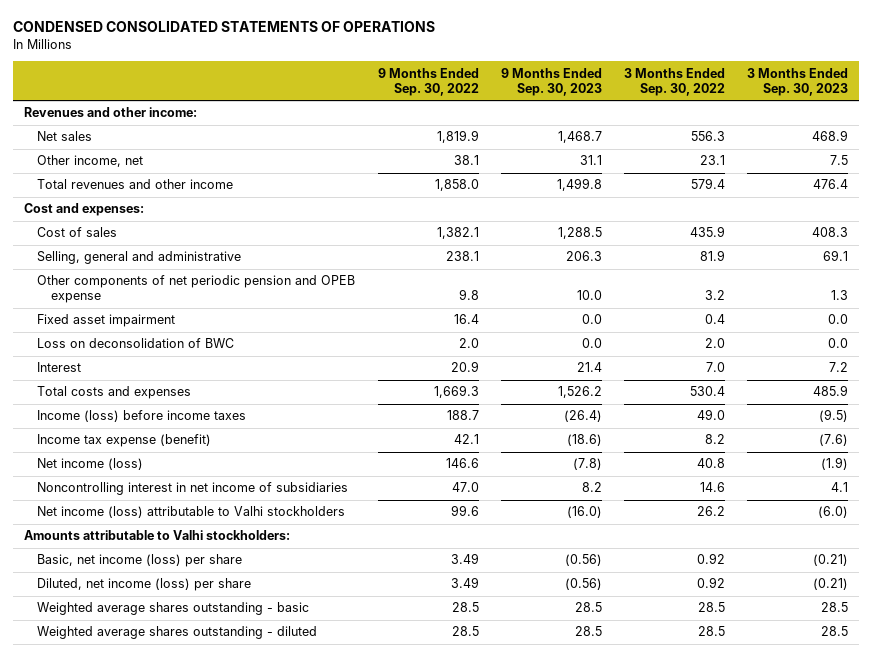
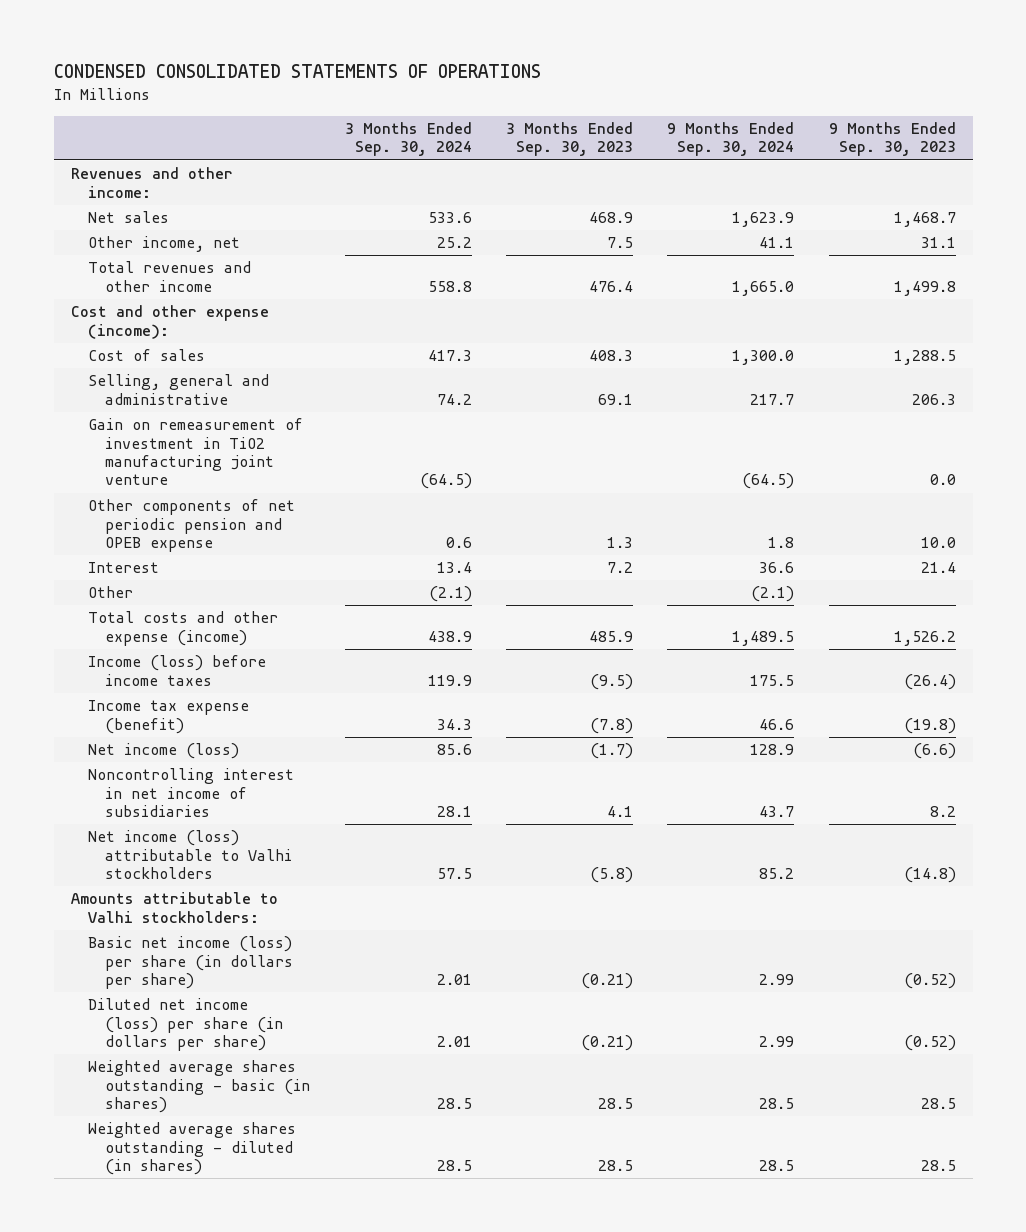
- | 9 Months Ended Sep. 30, 2022 | 9 Months Ended Sep. 30, 2023 | 3 Months Ended Sep. 30, 2022 | 3 Months Ended Sep. 30, 2023
+ | 3 Months Ended Sep. 30, 2024 | 3 Months Ended Sep. 30, 2023 | 9 Months Ended Sep. 30, 2024 | 9 Months Ended Sep. 30, 2023
- Cost and expenses:
+ Cost and other expense (income):
+ Gain on remeasurement of investment in TiO2 manufacturing joint venture | (64.5) | | (64.5) | 0.0
- Fixed asset impairment | 16.4 | 0.0 | 0.4 | 0.0
- Loss on deconsolidation of BWC | 2.0 | 0.0 | 2.0 | 0.0
- Total costs and expenses | 1,669.3 | 1,526.2 | 530.4 | 485.9
+ Other | (2.1) | | (2.1) |
+ Total costs and other expense (income) | 438.9 | 485.9 | 1,489.5 | 1,526.2
- Income tax expense (benefit) | 42.1 | (18.6) | 8.2 | (7.6)
- Net income (loss) | 146.6 | (7.8) | 40.8 | (1.9)
+ Income tax expense (benefit) | 34.3 | (7.8) | 46.6 | (19.8)
+ Net income (loss) | 85.6 | (1.7) | 128.9 | (6.6)
- Net income (loss) attributable to Valhi stockholders | 99.6 | (16.0) | 26.2 | (6.0)
+ Net income (loss) attributable to Valhi stockholders | 57.5 | (5.8) | 85.2 | (14.8)
- Basic, net income (loss) per share | 3.49 | (0.56) | 0.92 | (0.21)
- Diluted, net income (loss) per share | 3.49 | (0.56) | 0.92 | (0.21)
- Weighted average shares outstanding - basic | 28.5 | 28.5 | 28.5 | 28.5
- Weighted average shares outstanding - diluted | 28.5 | 28.5 | 28.5 | 28.5
+ Basic net income (loss) per share (in dollars per share) | 2.01 | (0.21) | 2.99 | (0.52)
+ Diluted net income (loss) per share (in dollars per share) | 2.01 | (0.21) | 2.99 | (0.52)
+ Weighted average shares outstanding - basic (in shares) | 28.5 | 28.5 | 28.5 | 28.5
+ Weighted average shares outstanding - diluted (in shares) | 28.5 | 28.5 | 28.5 | 28.5

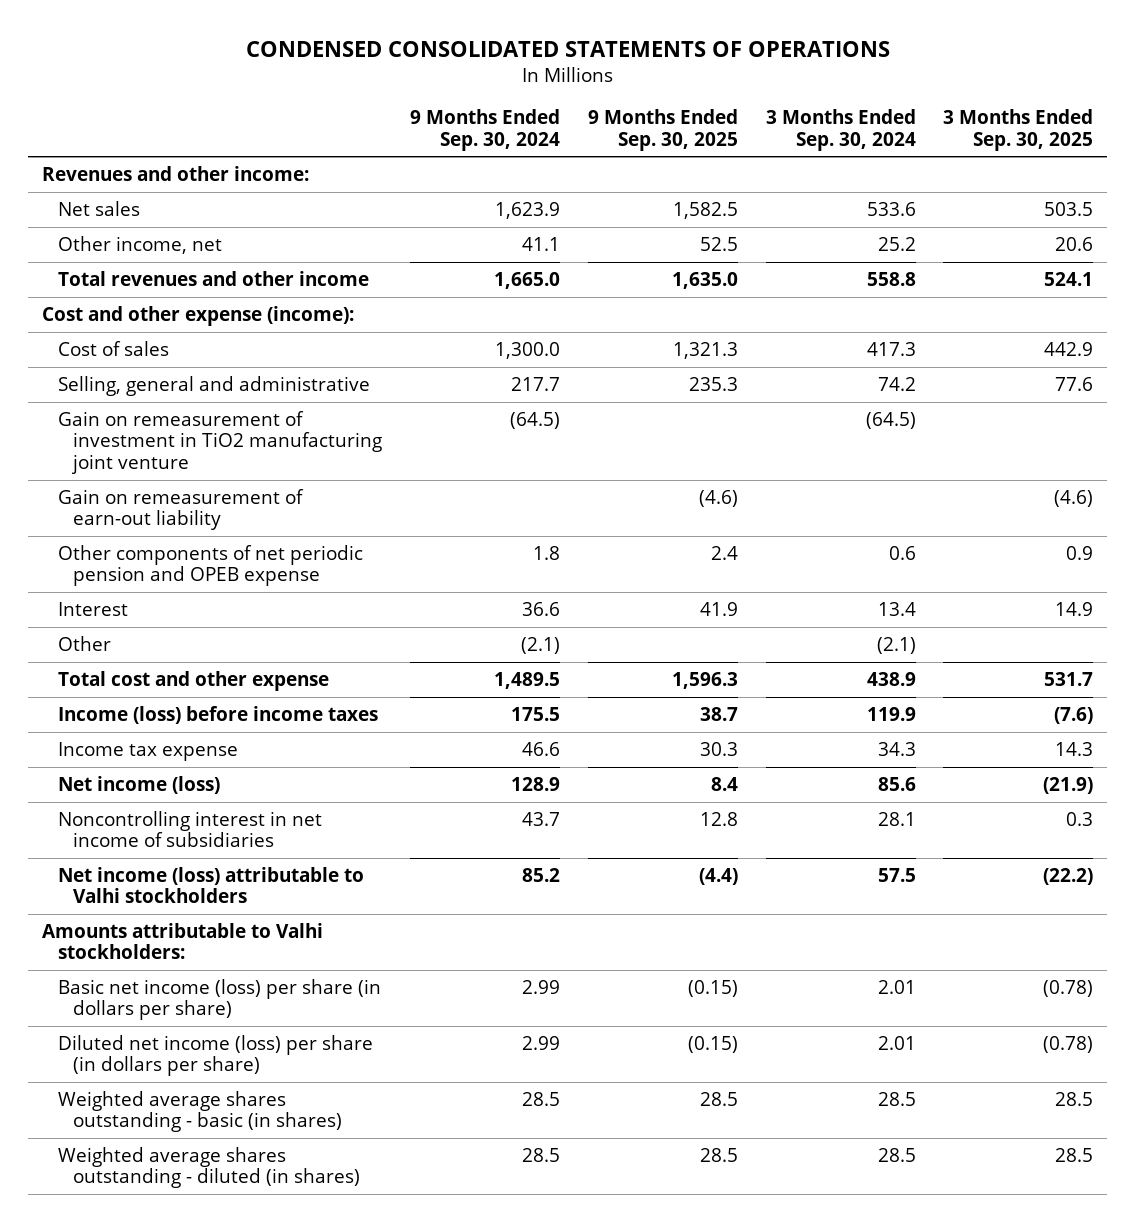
- | 3 Months Ended Sep. 30, 2024 | 3 Months Ended Sep. 30, 2023 | 9 Months Ended Sep. 30, 2024 | 9 Months Ended Sep. 30, 2023
+ | 9 Months Ended Sep. 30, 2024 | 9 Months Ended Sep. 30, 2025 | 3 Months Ended Sep. 30, 2024 | 3 Months Ended Sep. 30, 2025
+ Gain on remeasurement of earn-out liability | | (4.6) | | (4.6)
- Total costs and other expense (income) | 438.9 | 485.9 | 1,489.5 | 1,526.2
+ Total cost and other expense | 1,489.5 | 1,596.3 | 438.9 | 531.7
- Income tax expense (benefit) | 34.3 | (7.8) | 46.6 | (19.8)
+ Income tax expense | 46.6 | 30.3 | 34.3 | 14.3

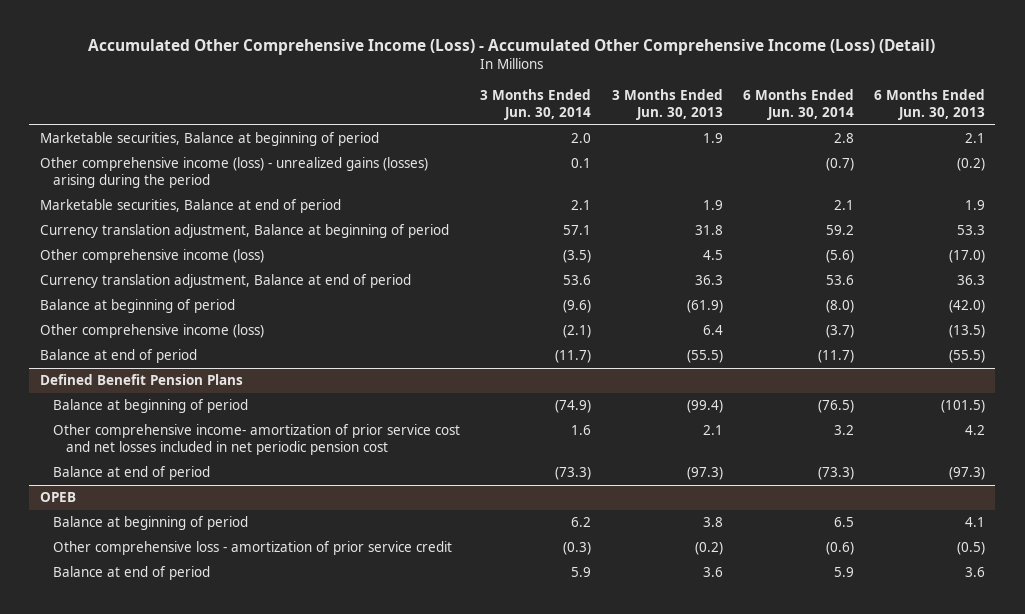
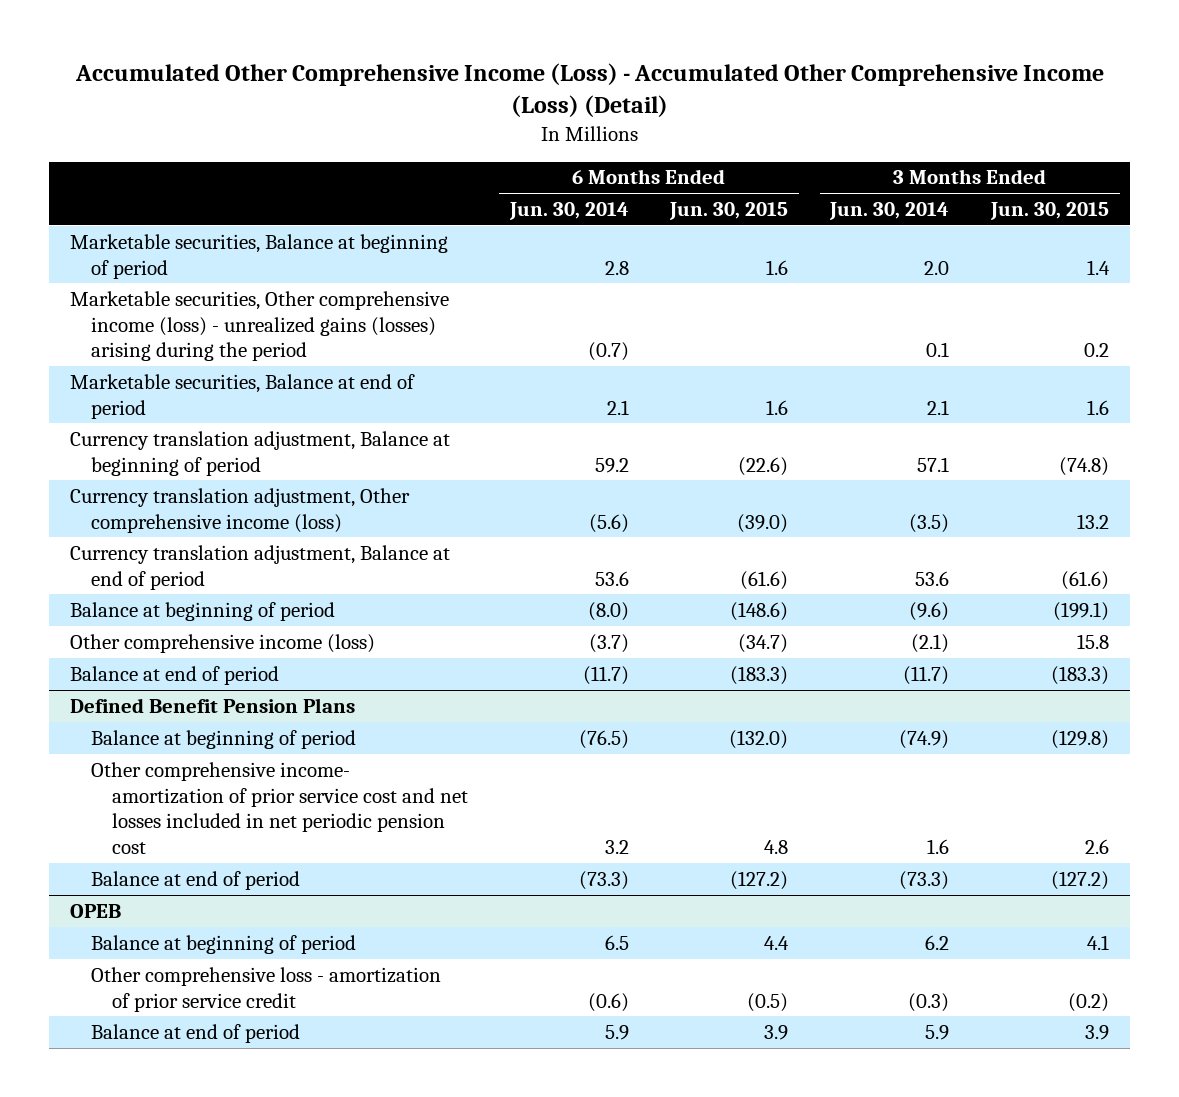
- | 3 Months Ended Jun. 30, 2014 | 3 Months Ended Jun. 30, 2013 | 6 Months Ended Jun. 30, 2014 | 6 Months Ended Jun. 30, 2013
+ | 6 Months Ended Jun. 30, 2014 | 6 Months Ended Jun. 30, 2015 | 3 Months Ended Jun. 30, 2014 | 3 Months Ended Jun. 30, 2015
- Other comprehensive income (loss) - unrealized gains (losses) arising during the period | 0.1 | | (0.7) | (0.2)
+ Marketable securities, Other comprehensive income (loss) - unrealized gains (losses) arising during the period | (0.7) | | 0.1 | 0.2
- Other comprehensive income (loss) | (3.5) | 4.5 | (5.6) | (17.0)
+ Currency translation adjustment, Other comprehensive income (loss) | (5.6) | (39.0) | (3.5) | 13.2

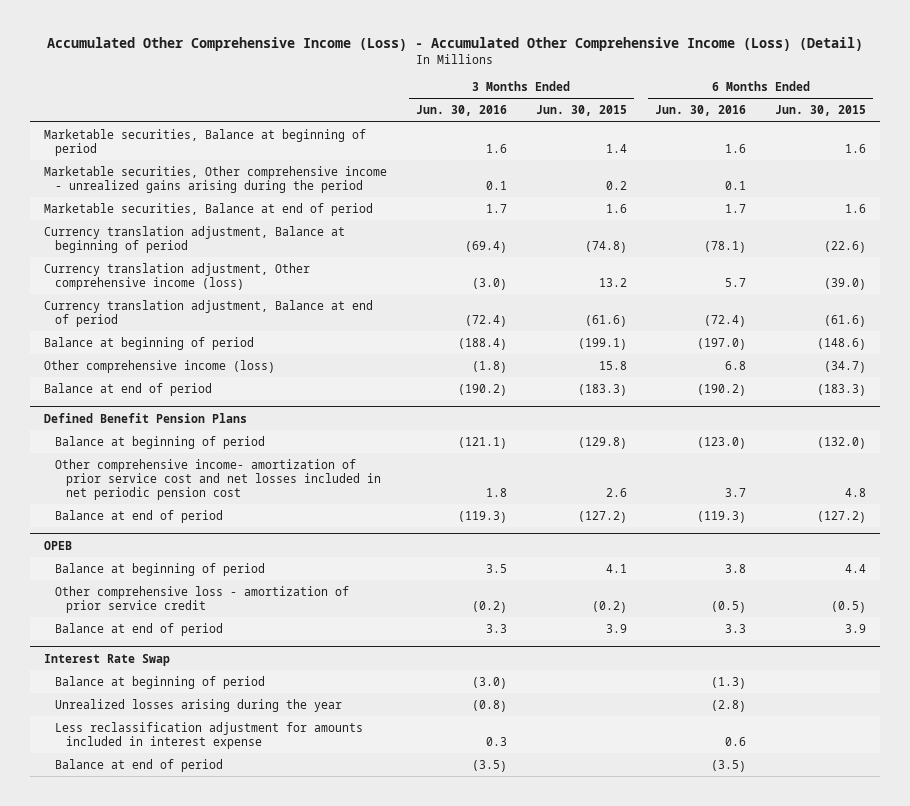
- | 6 Months Ended Jun. 30, 2014 | 6 Months Ended Jun. 30, 2015 | 3 Months Ended Jun. 30, 2014 | 3 Months Ended Jun. 30, 2015
+ | 3 Months Ended Jun. 30, 2016 | 3 Months Ended Jun. 30, 2015 | 6 Months Ended Jun. 30, 2016 | 6 Months Ended Jun. 30, 2015
- Marketable securities, Other comprehensive income (loss) - unrealized gains (losses) arising during the period | (0.7) | | 0.1 | 0.2
+ Marketable securities, Other comprehensive income - unrealized gains arising during the period | 0.1 | 0.2 | 0.1 |
+ Interest Rate Swap
+ Balance at beginning of period | (3.0) | | (1.3) |
+ Unrealized losses arising during the year | (0.8) | | (2.8) |
+ Less reclassification adjustment for amounts included in interest expense | 0.3 | | 0.6 |
+ Balance at end of period | (3.5) | | (3.5) |

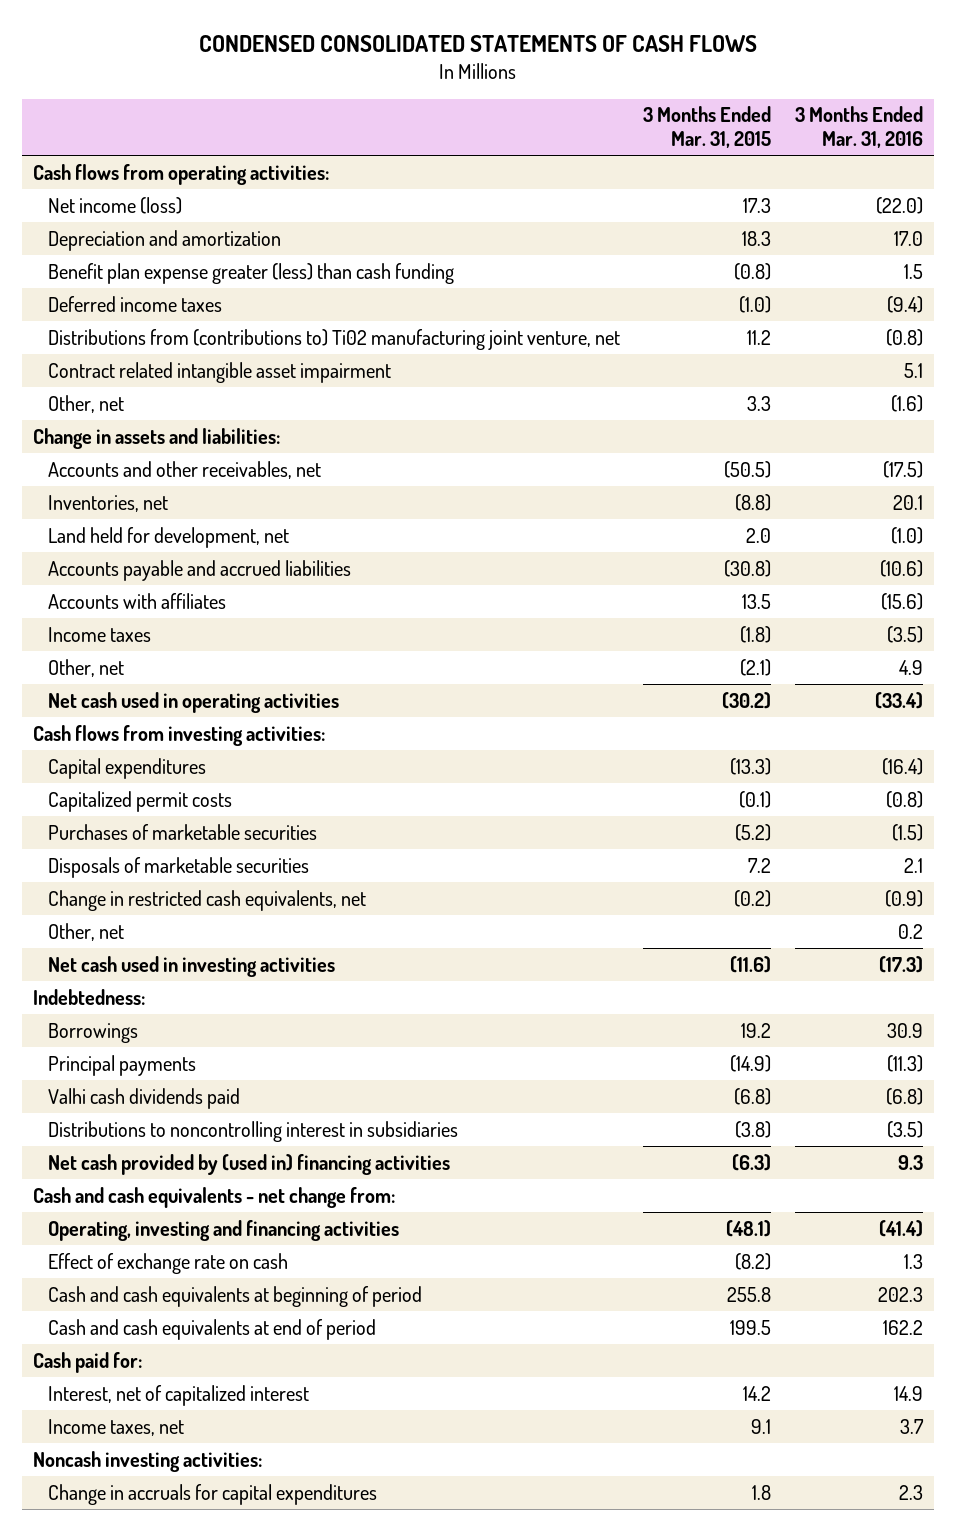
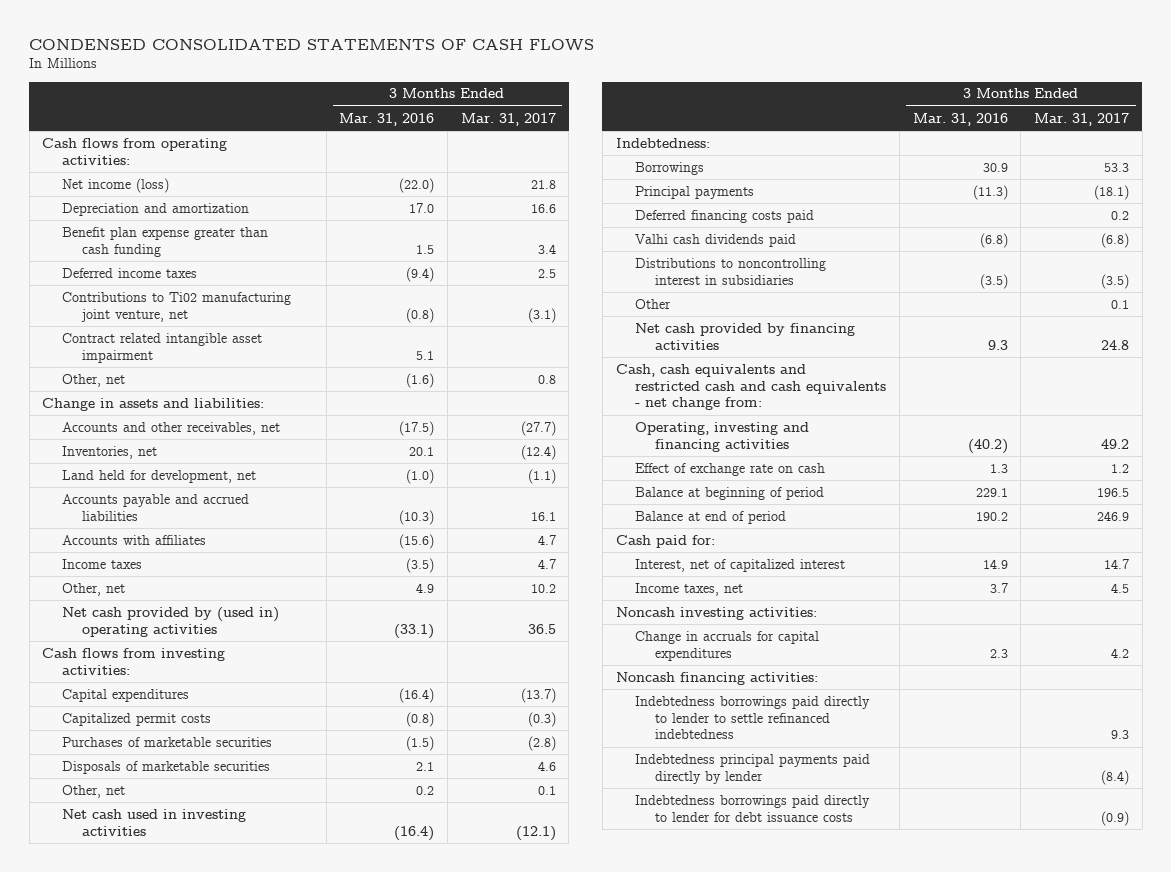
- | 3 Months Ended Mar. 31, 2015 | 3 Months Ended Mar. 31, 2016
+ | 3 Months Ended Mar. 31, 2016 | 3 Months Ended Mar. 31, 2017
- Benefit plan expense greater (less) than cash funding | (0.8) | 1.5
+ Benefit plan expense greater than cash funding | 1.5 | 3.4
- Distributions from (contributions to) Ti02 manufacturing joint venture, net | 11.2 | (0.8)
+ Contributions to Ti02 manufacturing joint venture, net | (0.8) | (3.1)
- Accounts payable and accrued liabilities | (30.8) | (10.6)
+ Accounts payable and accrued liabilities | (10.3) | 16.1
- Net cash used in operating activities | (30.2) | (33.4)
+ Net cash provided by (used in) operating activities | (33.1) | 36.5
- Change in restricted cash equivalents, net | (0.2) | (0.9)
- Net cash used in investing activities | (11.6) | (17.3)
+ Net cash used in investing activities | (16.4) | (12.1)
+ Deferred financing costs paid | | 0.2
- Net cash provided by (used in) financing activities | (6.3) | 9.3
- Cash and cash equivalents - net change from:
- Operating, investing and financing activities | (48.1) | (41.4)
+ Other | | 0.1
+ Net cash provided by financing activities | 9.3 | 24.8
+ Cash, cash equivalents and restricted cash and cash equivalents - net change from:
+ Operating, investing and financing activities | (40.2) | 49.2
- Cash and cash equivalents at beginning of period | 255.8 | 202.3
- Cash and cash equivalents at end of period | 199.5 | 162.2
+ Balance at beginning of period | 229.1 | 196.5
+ Balance at end of period | 190.2 | 246.9
+ Noncash financing activities:
+ Indebtedness borrowings paid directly to lender to settle refinanced indebtedness | | 9.3
+ Indebtedness principal payments paid directly by lender | | (8.4)
+ Indebtedness borrowings paid directly to lender for debt issuance costs | | (0.9)

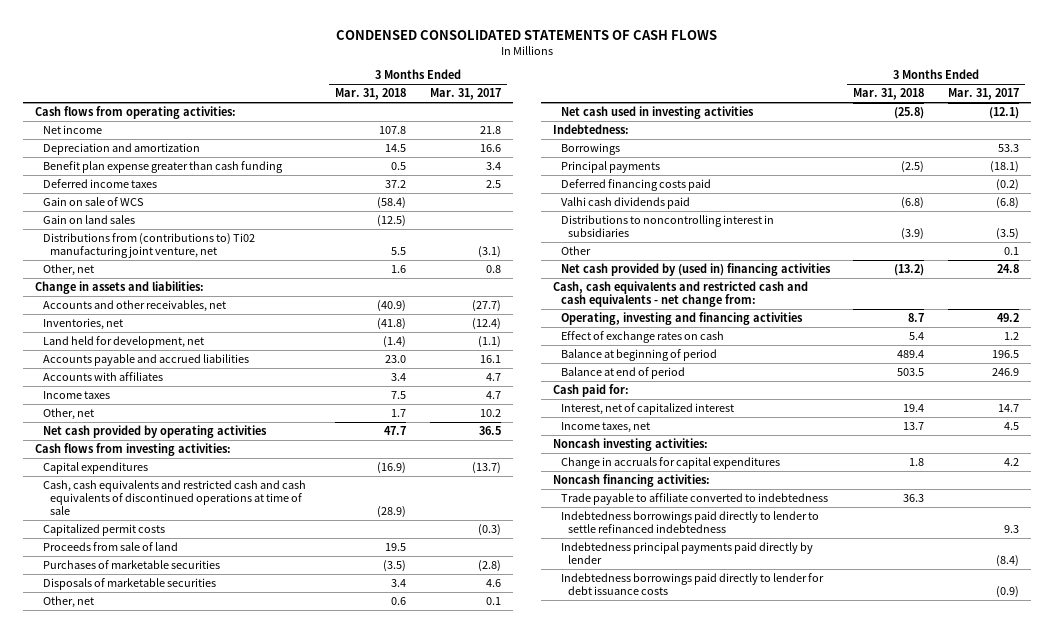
- | 3 Months Ended Mar. 31, 2016 | 3 Months Ended Mar. 31, 2017
+ | 3 Months Ended Mar. 31, 2018 | 3 Months Ended Mar. 31, 2017
- Net income (loss) | (22.0) | 21.8
+ Net income | 107.8 | 21.8
- Contributions to Ti02 manufacturing joint venture, net | (0.8) | (3.1)
- Contract related intangible asset impairment | 5.1 |
+ Gain on sale of WCS | (58.4) |
+ Gain on land sales | (12.5) |
+ Distributions from (contributions to) Ti02 manufacturing joint venture, net | 5.5 | (3.1)
- Net cash provided by (used in) operating activities | (33.1) | 36.5
+ Net cash provided by operating activities | 47.7 | 36.5
+ Cash, cash equivalents and restricted cash and cash equivalents of discontinued operations at time of sale | (28.9) |
+ Proceeds from sale of land | 19.5 |
- Deferred financing costs paid | | 0.2
+ Deferred financing costs paid | | (0.2)
- Net cash provided by financing activities | 9.3 | 24.8
+ Net cash provided by (used in) financing activities | (13.2) | 24.8
- Effect of exchange rate on cash | 1.3 | 1.2
+ Effect of exchange rates on cash | 5.4 | 1.2
+ Trade payable to affiliate converted to indebtedness | 36.3 |

